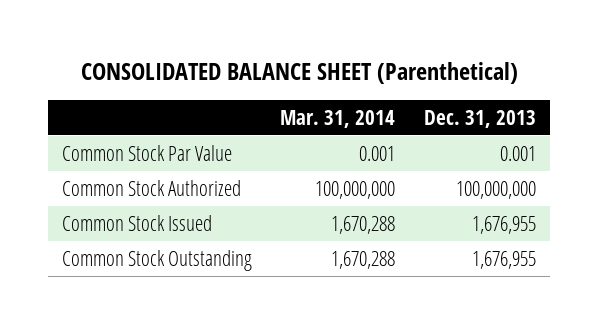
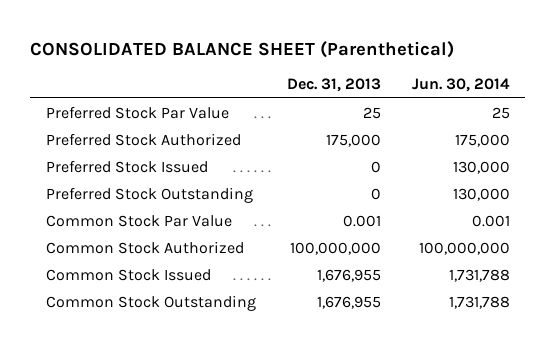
- | Mar. 31, 2014 | Dec. 31, 2013
+ | Dec. 31, 2013 | Jun. 30, 2014
+ Preferred Stock Par Value | 25 | 25
+ Preferred Stock Authorized | 175,000 | 175,000
+ Preferred Stock Issued | 0 | 130,000
+ Preferred Stock Outstanding | 0 | 130,000

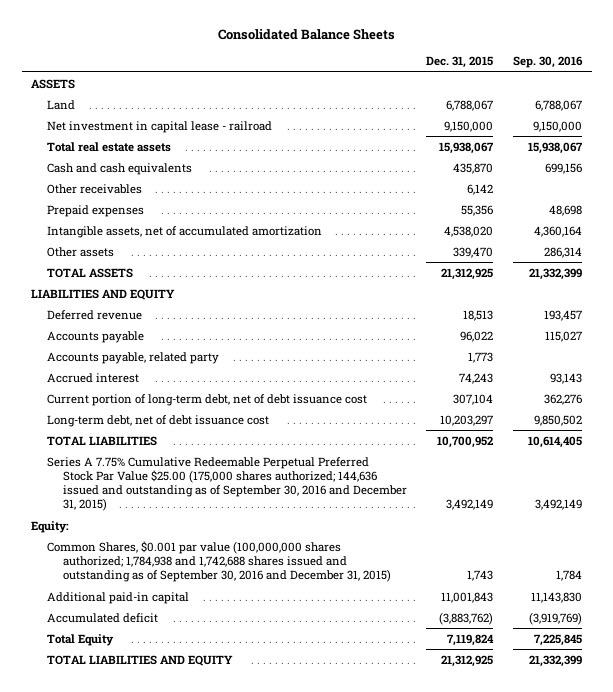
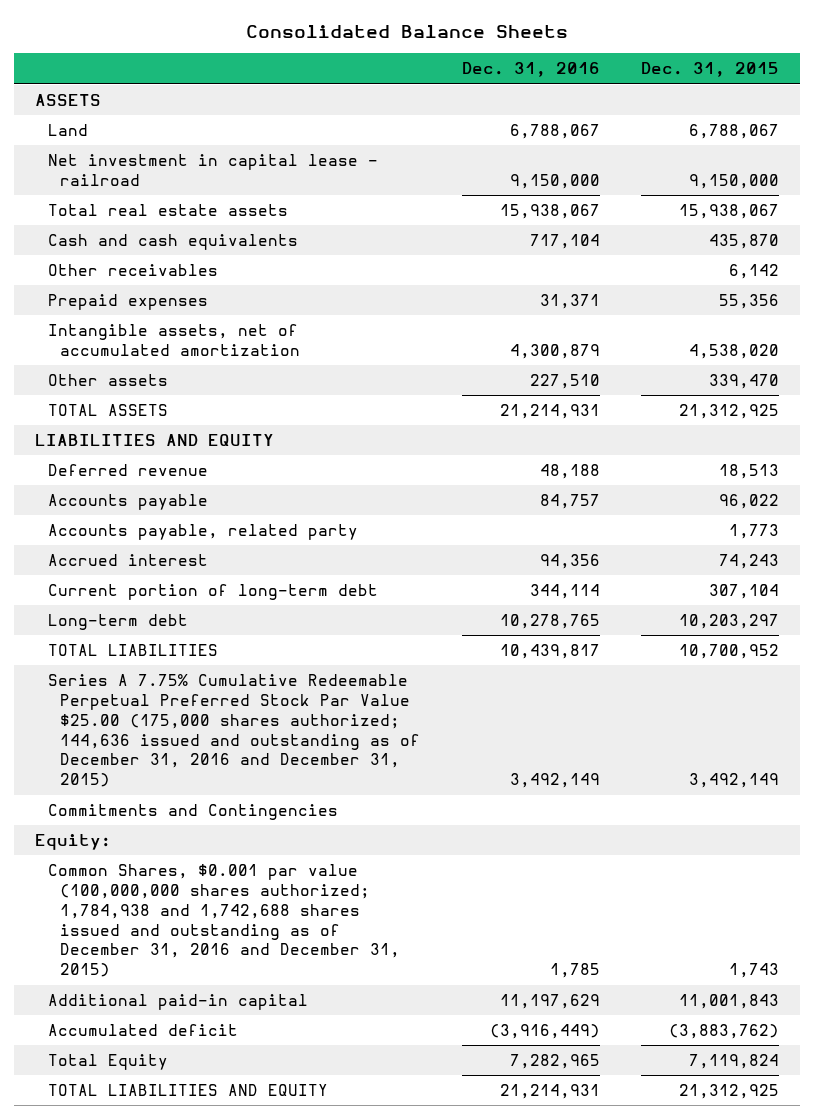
- | Dec. 31, 2015 | Sep. 30, 2016
+ | Dec. 31, 2016 | Dec. 31, 2015
- Current portion of long-term debt, net of debt issuance cost | 307,104 | 362,276
- Long-term debt, net of debt issuance cost | 10,203,297 | 9,850,502
+ Current portion of long-term debt | 344,114 | 307,104
+ Long-term debt | 10,278,765 | 10,203,297
- Series A 7.75% Cumulative Redeemable Perpetual Preferred Stock Par Value $25.00 (175,000 shares authorized; 144,636 issued and outstanding as of September 30, 2016 and December 31, 2015) | 3,492,149 | 3,492,149
+ Series A 7.75% Cumulative Redeemable Perpetual Preferred Stock Par Value $25.00 (175,000 shares authorized; 144,636 issued and outstanding as of December 31, 2016 and December 31, 2015) | 3,492,149 | 3,492,149
+ Commitments and Contingencies
- Common Shares, $0.001 par value (100,000,000 shares authorized; 1,784,938 and 1,742,688 shares issued and outstanding as of September 30, 2016 and December 31, 2015) | 1,743 | 1,784
+ Common Shares, $0.001 par value (100,000,000 shares authorized; 1,784,938 and 1,742,688 shares issued and outstanding as of December 31, 2016 and December 31, 2015) | 1,785 | 1,743

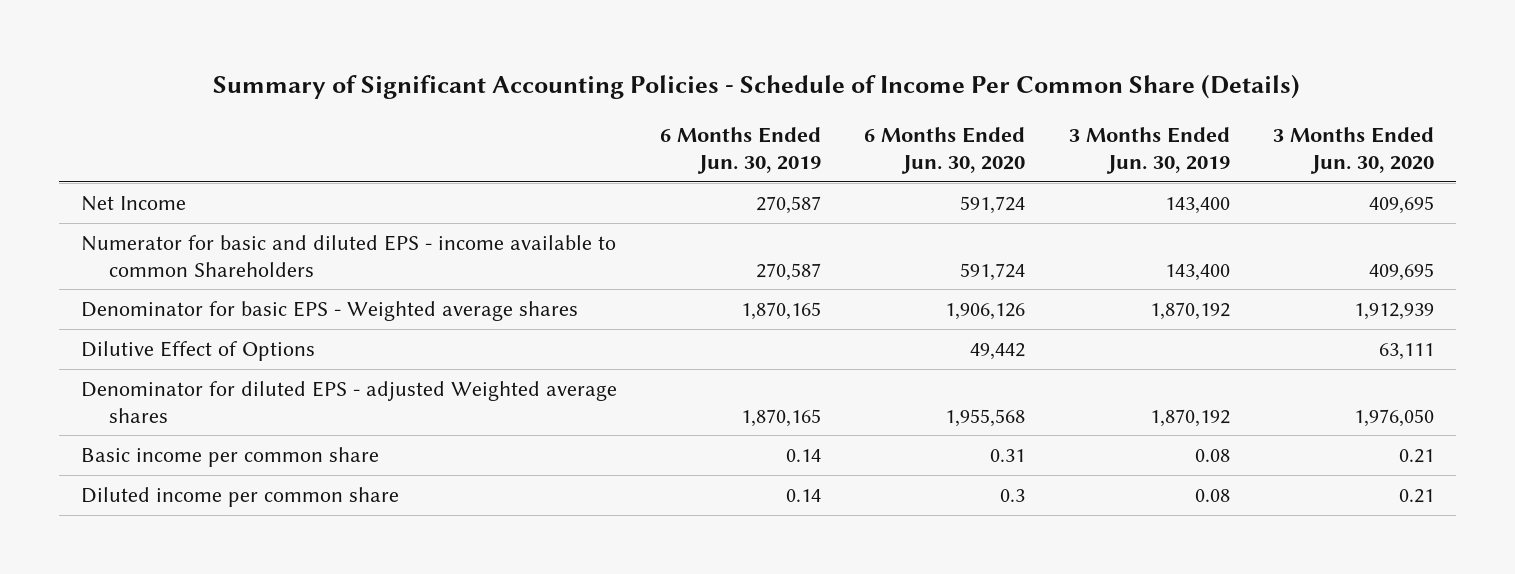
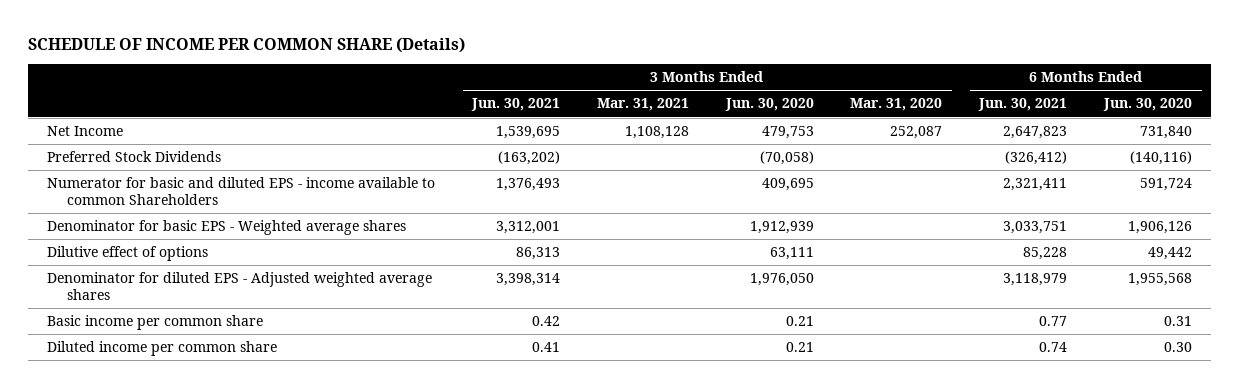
- Summary of Significant Accounting Policies - Schedule of Income Per Common Share (Details)
+ SCHEDULE OF INCOME PER COMMON SHARE (Details)
- | 6 Months Ended Jun. 30, 2019 | 6 Months Ended Jun. 30, 2020 | 3 Months Ended Jun. 30, 2019 | 3 Months Ended Jun. 30, 2020
+ | 3 Months Ended Jun. 30, 2021 | 3 Months Ended Mar. 31, 2021 | 3 Months Ended Jun. 30, 2020 | 3 Months Ended Mar. 31, 2020 | 6 Months Ended Jun. 30, 2021 | 6 Months Ended Jun. 30, 2020
- Net Income | 270,587 | 591,724 | 143,400 | 409,695
+ Net Income | 1,539,695 | 1,108,128 | 479,753 | 252,087 | 2,647,823 | 731,840
+ Preferred Stock Dividends | (163,202) | | (70,058) | | (326,412) | (140,116)
- Dilutive Effect of Options | | 49,442 | | 63,111
- Denominator for diluted EPS - adjusted Weighted average shares | 1,870,165 | 1,955,568 | 1,870,192 | 1,976,050
+ Dilutive effect of options | 86,313 | | 63,111 | | 85,228 | 49,442
+ Denominator for diluted EPS - Adjusted weighted average shares | 3,398,314 | | 1,976,050 | | 3,118,979 | 1,955,568
- Diluted income per common share | 0.14 | 0.3 | 0.08 | 0.21
+ Diluted income per common share | 0.41 | | 0.21 | | 0.74 | 0.30

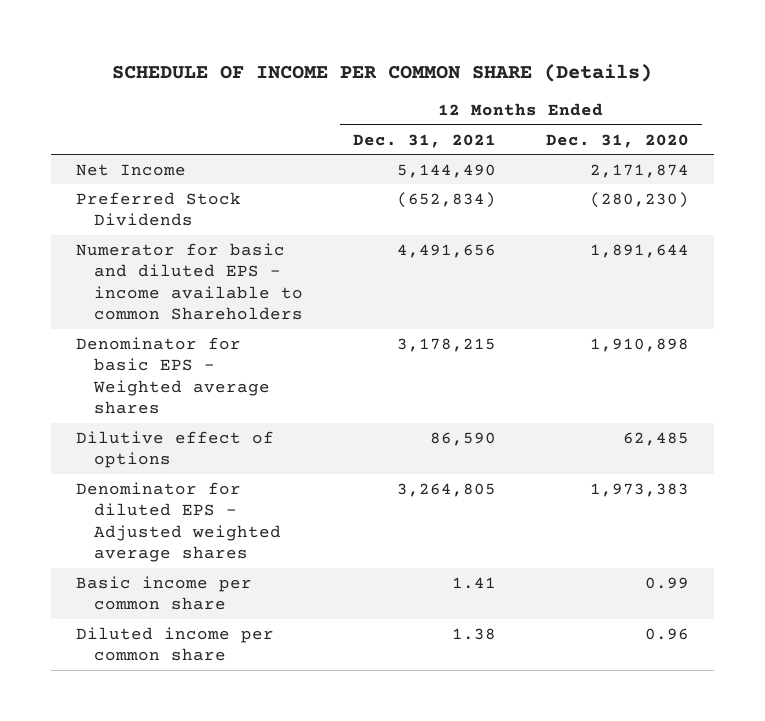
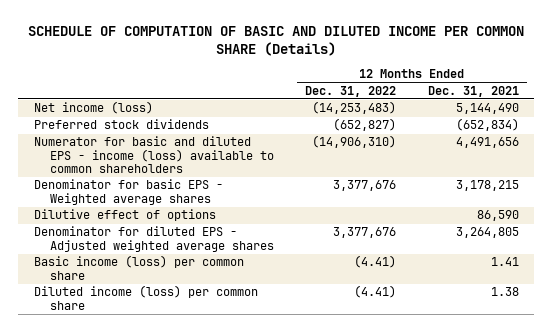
- SCHEDULE OF INCOME PER COMMON SHARE (Details)
+ SCHEDULE OF COMPUTATION OF BASIC AND DILUTED INCOME PER COMMON SHARE (Details)
- | 12 Months Ended Dec. 31, 2021 | 12 Months Ended Dec. 31, 2020
+ | 12 Months Ended Dec. 31, 2022 | 12 Months Ended Dec. 31, 2021
- Net Income | 5,144,490 | 2,171,874
- Preferred Stock Dividends | (652,834) | (280,230)
- Numerator for basic and diluted EPS - income available to common Shareholders | 4,491,656 | 1,891,644
+ Net income (loss) | (14,253,483) | 5,144,490
+ Preferred stock dividends | (652,827) | (652,834)
+ Numerator for basic and diluted EPS - income (loss) available to common shareholders | (14,906,310) | 4,491,656
- Basic income per common share | 1.41 | 0.99
- Diluted income per common share | 1.38 | 0.96
+ Basic income (loss) per common share | (4.41) | 1.41
+ Diluted income (loss) per common share | (4.41) | 1.38

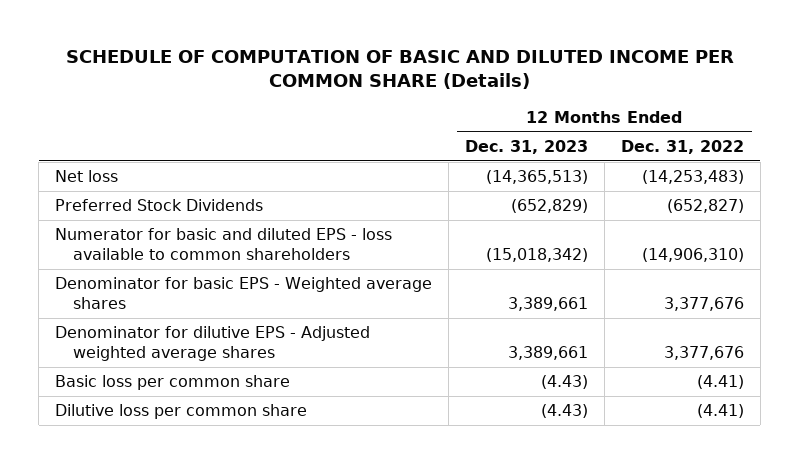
- | 12 Months Ended Dec. 31, 2022 | 12 Months Ended Dec. 31, 2021
+ | 12 Months Ended Dec. 31, 2023 | 12 Months Ended Dec. 31, 2022
- Net income (loss) | (14,253,483) | 5,144,490
- Preferred stock dividends | (652,827) | (652,834)
- Numerator for basic and diluted EPS - income (loss) available to common shareholders | (14,906,310) | 4,491,656
+ Net loss | (14,365,513) | (14,253,483)
+ Preferred Stock Dividends | (652,829) | (652,827)
+ Numerator for basic and diluted EPS - loss available to common shareholders | (15,018,342) | (14,906,310)
- Dilutive effect of options | | 86,590
- Denominator for diluted EPS - Adjusted weighted average shares | 3,377,676 | 3,264,805
- Basic income (loss) per common share | (4.41) | 1.41
- Diluted income (loss) per common share | (4.41) | 1.38
+ Denominator for dilutive EPS - Adjusted weighted average shares | 3,389,661 | 3,377,676
+ Basic loss per common share | (4.43) | (4.41)
+ Dilutive loss per common share | (4.43) | (4.41)

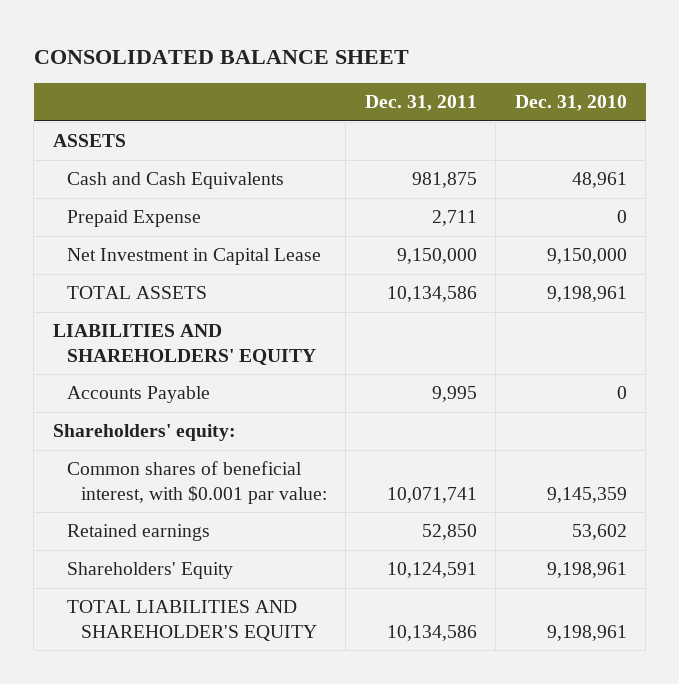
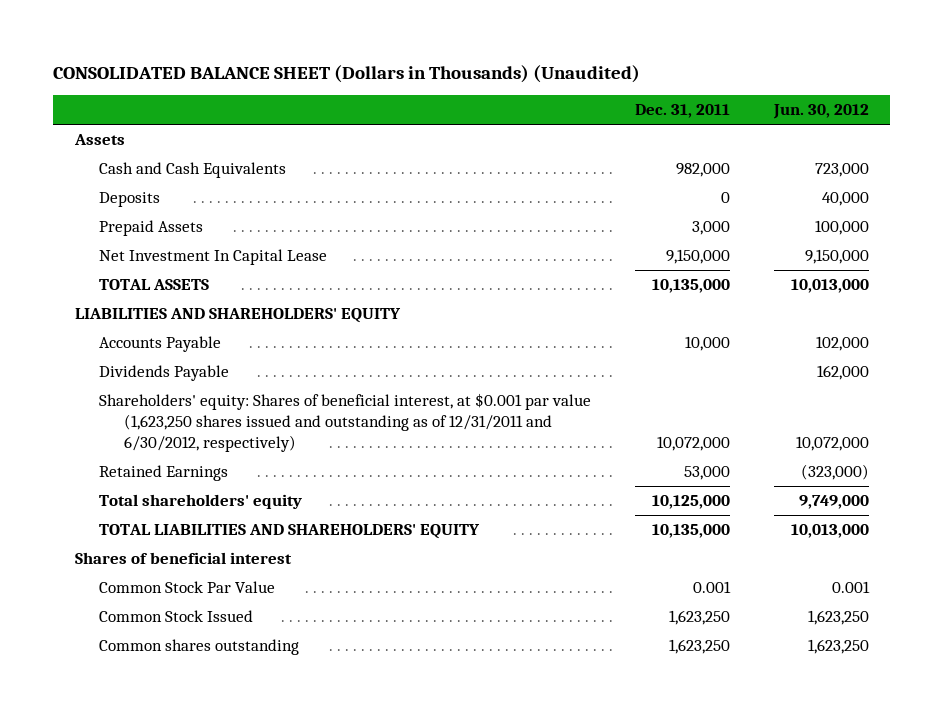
- CONSOLIDATED BALANCE SHEET
+ CONSOLIDATED BALANCE SHEET (Dollars in Thousands) (Unaudited)
- | Dec. 31, 2011 | Dec. 31, 2010
+ | Dec. 31, 2011 | Jun. 30, 2012
- ASSETS
- Cash and Cash Equivalents | 981,875 | 48,961
- Prepaid Expense | 2,711 | 0
- Net Investment in Capital Lease | 9,150,000 | 9,150,000
- TOTAL ASSETS | 10,134,586 | 9,198,961
+ Assets
+ Cash and Cash Equivalents | 982,000 | 723,000
+ Deposits | 0 | 40,000
+ Prepaid Assets | 3,000 | 100,000
+ Net Investment In Capital Lease | 9,150,000 | 9,150,000
+ TOTAL ASSETS | 10,135,000 | 10,013,000
- Accounts Payable | 9,995 | 0
- Shareholders' equity:
- Common shares of beneficial interest, with $0.001 par value: | 10,071,741 | 9,145,359
- Retained earnings | 52,850 | 53,602
- Shareholders' Equity | 10,124,591 | 9,198,961
- TOTAL LIABILITIES AND SHAREHOLDER'S EQUITY | 10,134,586 | 9,198,961
+ Accounts Payable | 10,000 | 102,000
+ Dividends Payable | | 162,000
+ Shareholders' equity: Shares of beneficial interest, at $0.001 par value (1,623,250 shares issued and outstanding as of 12/31/2011 and 6/30/2012, respectively) | 10,072,000 | 10,072,000
+ Retained Earnings | 53,000 | (323,000)
+ Total shareholders' equity | 10,125,000 | 9,749,000
+ TOTAL LIABILITIES AND SHAREHOLDERS' EQUITY | 10,135,000 | 10,013,000
+ Shares of beneficial interest
+ Common Stock Par Value | 0.001 | 0.001
+ Common Stock Issued | 1,623,250 | 1,623,250
+ Common shares outstanding | 1,623,250 | 1,623,250

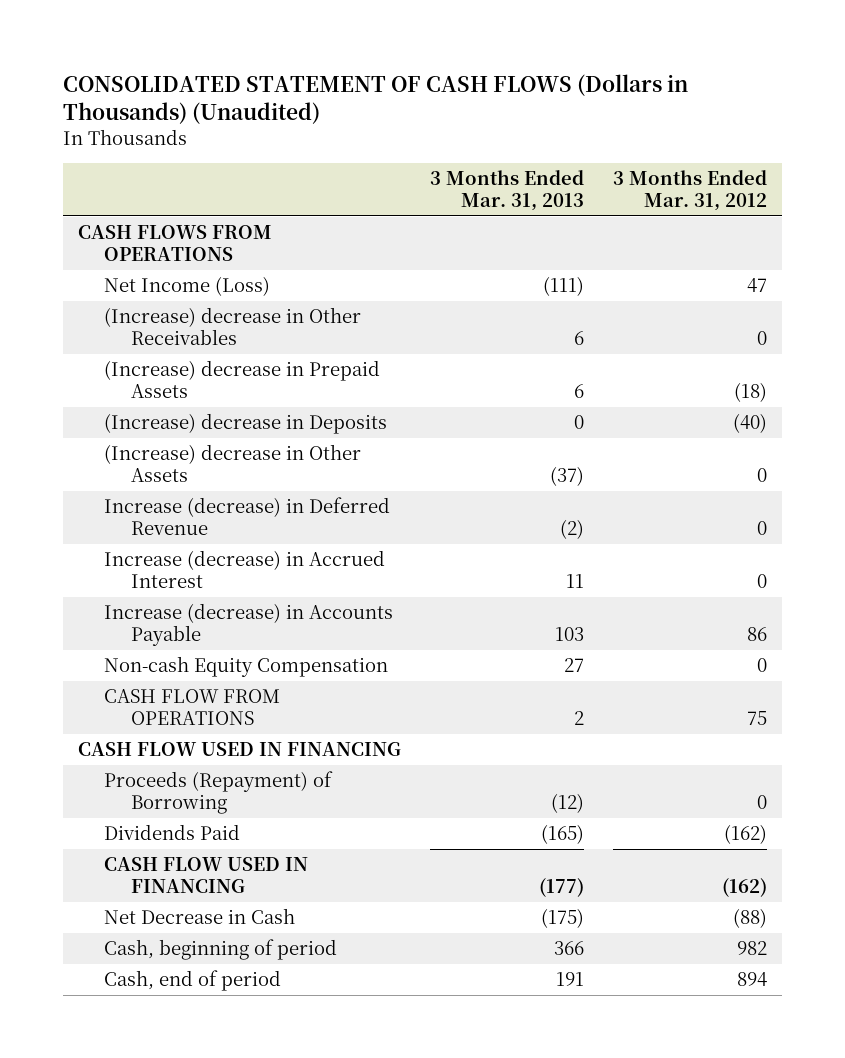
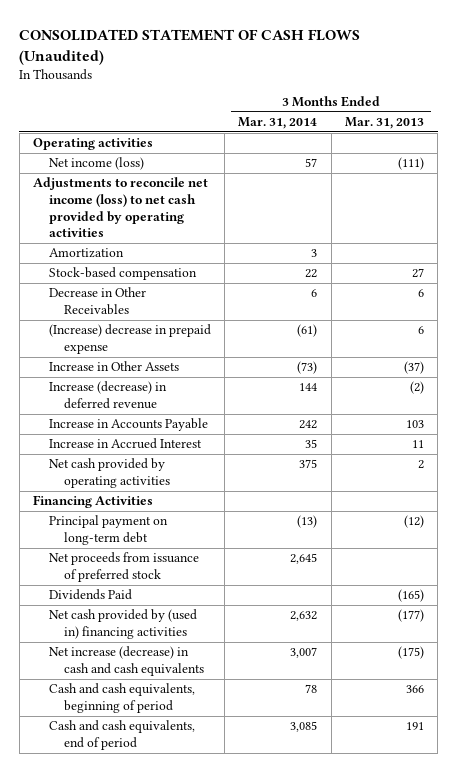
- CONSOLIDATED STATEMENT OF CASH FLOWS (Dollars in Thousands) (Unaudited)
+ CONSOLIDATED STATEMENT OF CASH FLOWS (Unaudited)
- | 3 Months Ended Mar. 31, 2013 | 3 Months Ended Mar. 31, 2012
+ | 3 Months Ended Mar. 31, 2014 | 3 Months Ended Mar. 31, 2013
- CASH FLOWS FROM OPERATIONS
- Net Income (Loss) | (111) | 47
- (Increase) decrease in Other Receivables | 6 | 0
- (Increase) decrease in Prepaid Assets | 6 | (18)
- (Increase) decrease in Deposits | 0 | (40)
- (Increase) decrease in Other Assets | (37) | 0
- Increase (decrease) in Deferred Revenue | (2) | 0
- Increase (decrease) in Accrued Interest | 11 | 0
- Increase (decrease) in Accounts Payable | 103 | 86
- Non-cash Equity Compensation | 27 | 0
- CASH FLOW FROM OPERATIONS | 2 | 75
- CASH FLOW USED IN FINANCING
- Proceeds (Repayment) of Borrowing | (12) | 0
+ Operating activities
+ Net income (loss) | 57 | (111)
+ Adjustments to reconcile net income (loss) to net cash provided by operating activities
+ Amortization | 3 |
+ Stock-based compensation | 22 | 27
+ Decrease in Other Receivables | 6 | 6
+ (Increase) decrease in prepaid expense | (61) | 6
+ Increase in Other Assets | (73) | (37)
+ Increase (decrease) in deferred revenue | 144 | (2)
+ Increase in Accounts Payable | 242 | 103
+ Increase in Accrued Interest | 35 | 11
+ Net cash provided by operating activities | 375 | 2
+ Financing Activities
+ Principal payment on long-term debt | (13) | (12)
+ Net proceeds from issuance of preferred stock | 2,645 |
- CASH FLOW USED IN FINANCING | (177) | (162)
- Net Decrease in Cash | (175) | (88)
- Cash, beginning of period | 366 | 982
- Cash, end of period | 191 | 894
+ Net cash provided by (used in) financing activities | 2,632 | (177)
+ Net increase (decrease) in cash and cash equivalents | 3,007 | (175)
+ Cash and cash equivalents, beginning of period | 78 | 366
+ Cash and cash equivalents, end of period | 3,085 | 191

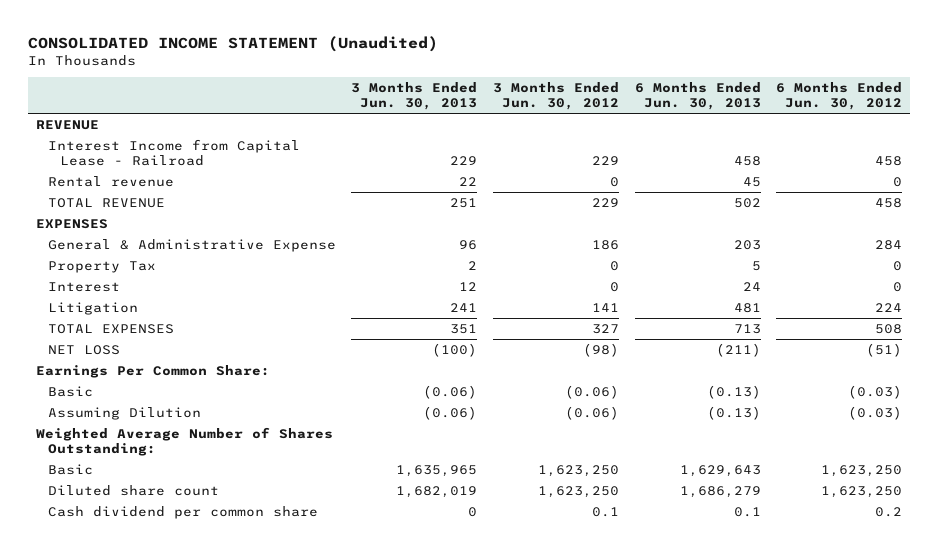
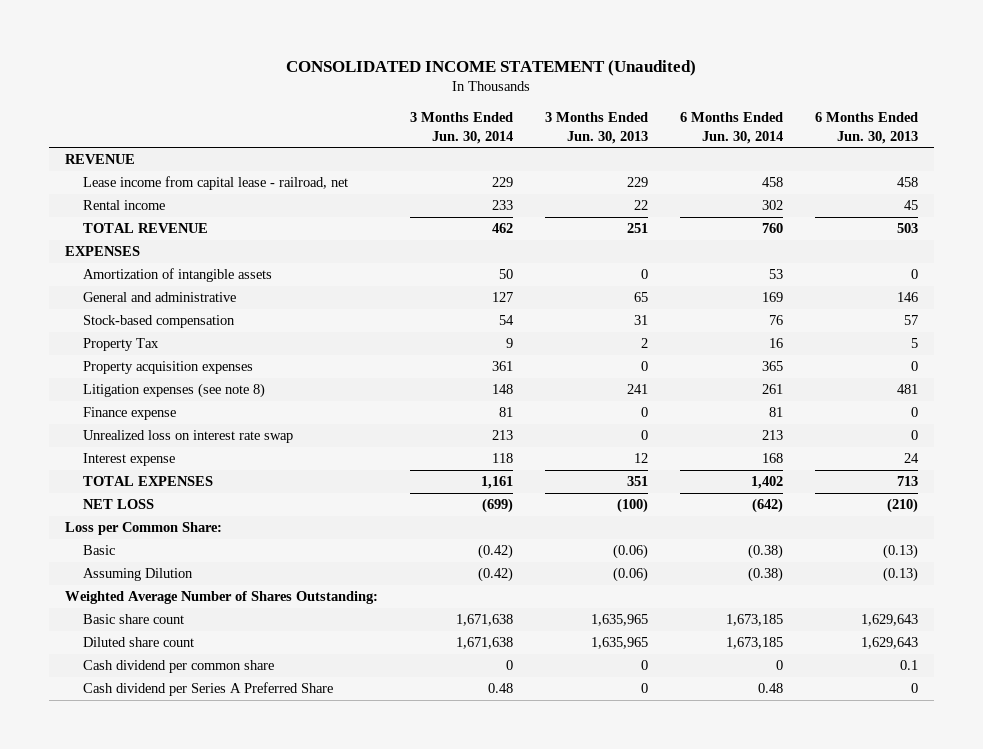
- | 3 Months Ended Jun. 30, 2013 | 3 Months Ended Jun. 30, 2012 | 6 Months Ended Jun. 30, 2013 | 6 Months Ended Jun. 30, 2012
+ | 3 Months Ended Jun. 30, 2014 | 3 Months Ended Jun. 30, 2013 | 6 Months Ended Jun. 30, 2014 | 6 Months Ended Jun. 30, 2013
- Interest Income from Capital Lease - Railroad | 229 | 229 | 458 | 458
- Rental revenue | 22 | 0 | 45 | 0
- TOTAL REVENUE | 251 | 229 | 502 | 458
+ Lease income from capital lease - railroad, net | 229 | 229 | 458 | 458
+ Rental income | 233 | 22 | 302 | 45
+ TOTAL REVENUE | 462 | 251 | 760 | 503
- General & Administrative Expense | 96 | 186 | 203 | 284
+ Amortization of intangible assets | 50 | 0 | 53 | 0
+ General and administrative | 127 | 65 | 169 | 146
+ Stock-based compensation | 54 | 31 | 76 | 57
- Interest | 12 | 0 | 24 | 0
- Litigation | 241 | 141 | 481 | 224
+ Property acquisition expenses | 361 | 0 | 365 | 0
+ Litigation expenses (see note 8) | 148 | 241 | 261 | 481
+ Finance expense | 81 | 0 | 81 | 0
+ Unrealized loss on interest rate swap | 213 | 0 | 213 | 0
+ Interest expense | 118 | 12 | 168 | 24
- NET LOSS | (100) | (98) | (211) | (51)
- Earnings Per Common Share:
+ NET LOSS | (699) | (100) | (642) | (210)
+ Loss per Common Share:
- Basic | 1,635,965 | 1,623,250 | 1,629,643 | 1,623,250
- Diluted share count | 1,682,019 | 1,623,250 | 1,686,279 | 1,623,250
+ Basic share count | 1,671,638 | 1,635,965 | 1,673,185 | 1,629,643
+ Diluted share count | 1,671,638 | 1,635,965 | 1,673,185 | 1,629,643
+ Cash dividend per Series A Preferred Share | 0.48 | 0 | 0.48 | 0

